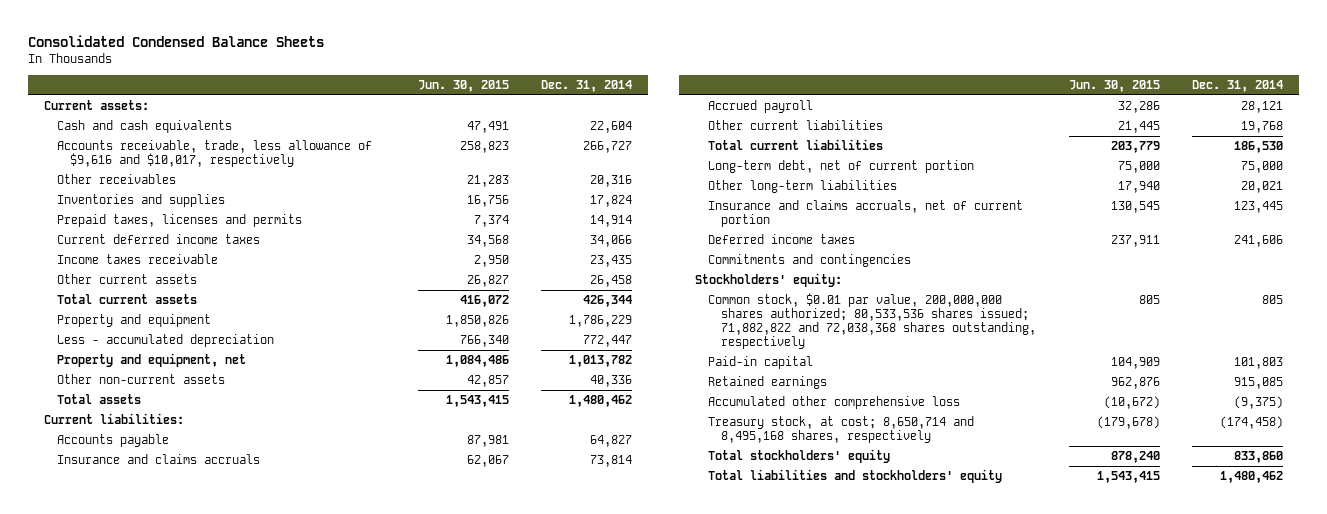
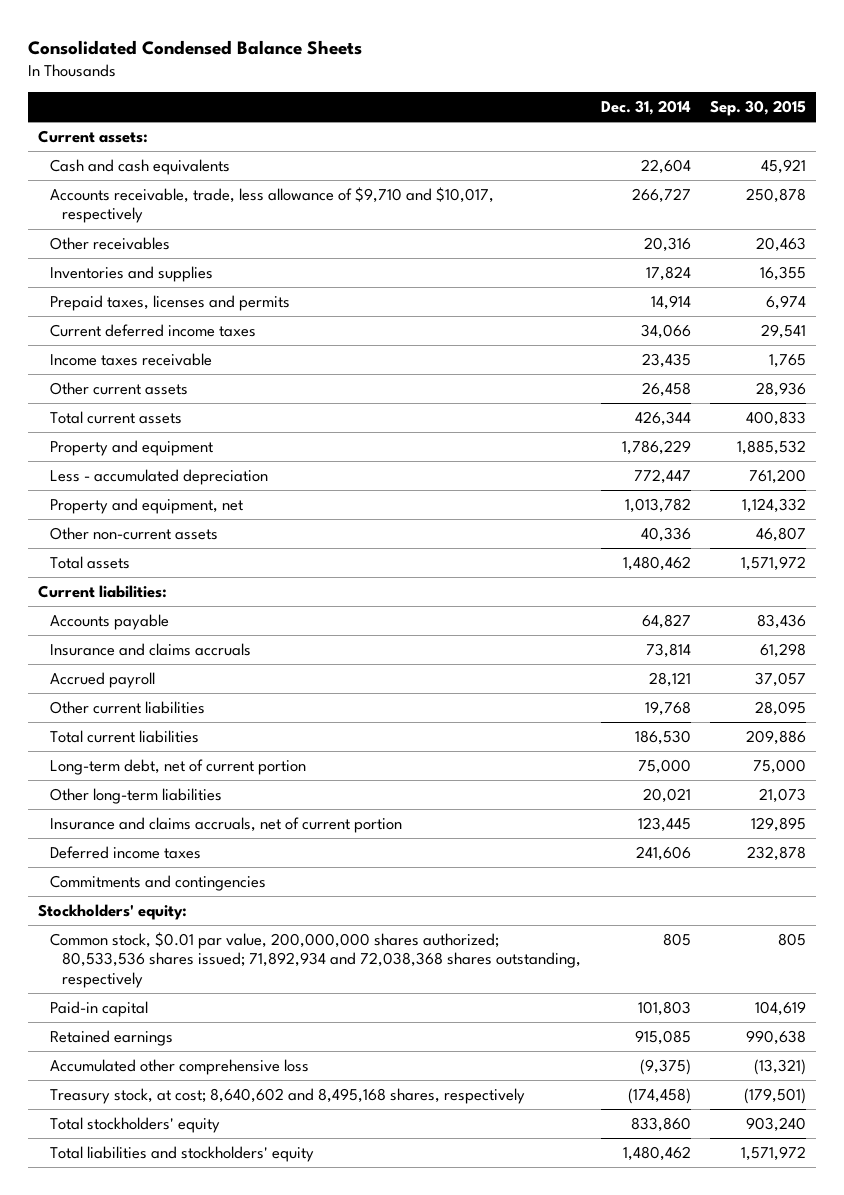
- | Jun. 30, 2015 | Dec. 31, 2014
+ | Dec. 31, 2014 | Sep. 30, 2015
- Accounts receivable, trade, less allowance of $9,616 and $10,017, respectively | 258,823 | 266,727
+ Accounts receivable, trade, less allowance of $9,710 and $10,017, respectively | 266,727 | 250,878
- Common stock, $0.01 par value, 200,000,000 shares authorized; 80,533,536 shares issued; 71,882,822 and 72,038,368 shares outstanding, respectively | 805 | 805
+ Common stock, $0.01 par value, 200,000,000 shares authorized; 80,533,536 shares issued; 71,892,934 and 72,038,368 shares outstanding, respectively | 805 | 805
- Treasury stock, at cost; 8,650,714 and 8,495,168 shares, respectively | (179,678) | (174,458)
+ Treasury stock, at cost; 8,640,602 and 8,495,168 shares, respectively | (174,458) | (179,501)

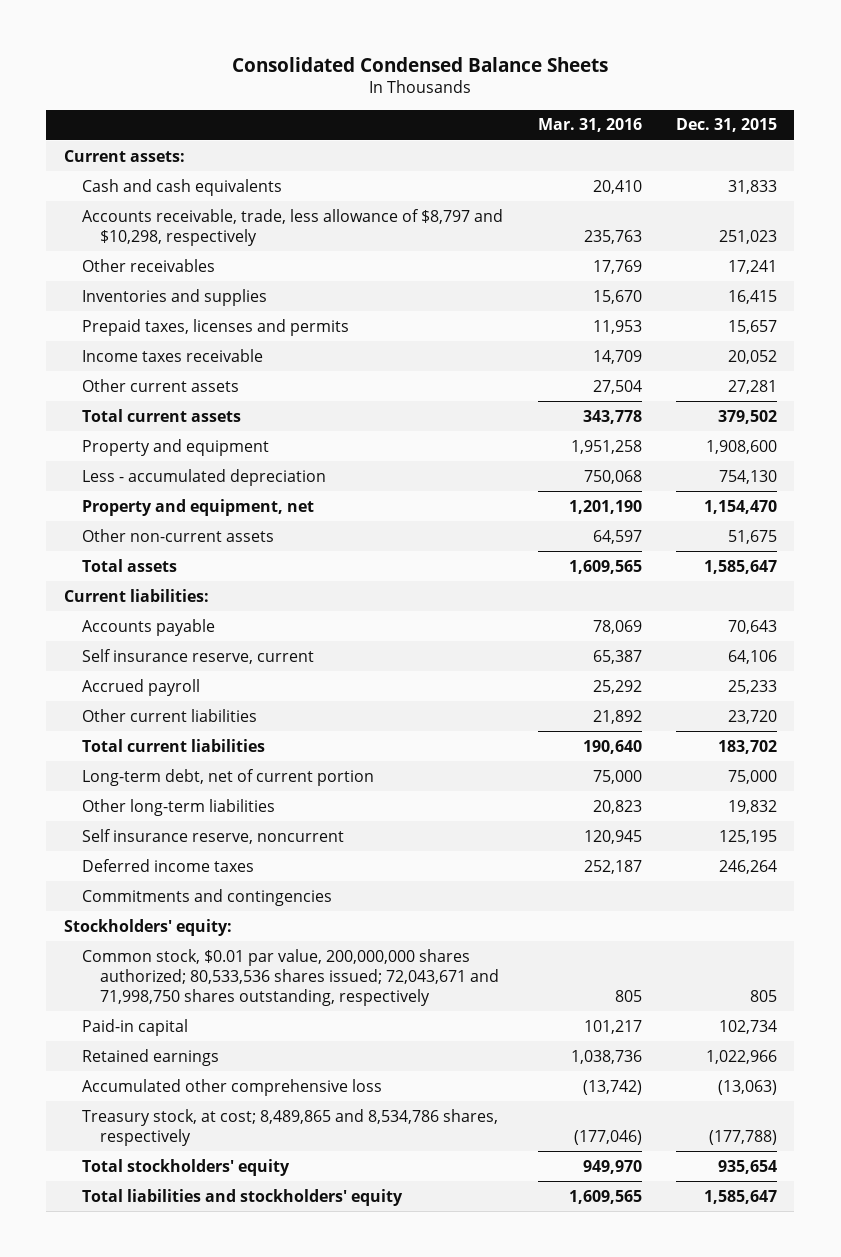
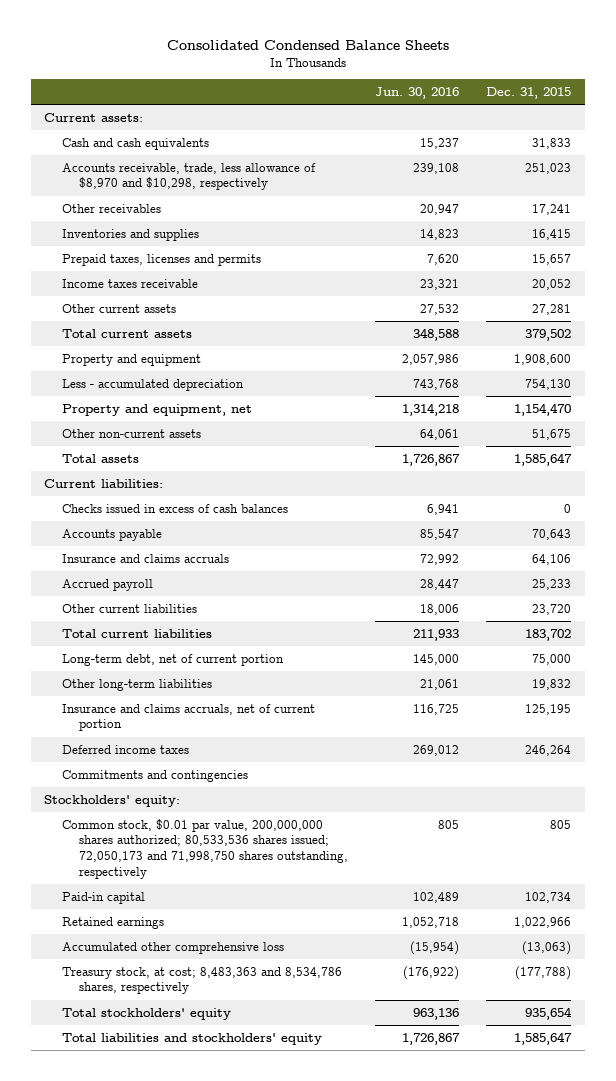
- | Mar. 31, 2016 | Dec. 31, 2015
+ | Jun. 30, 2016 | Dec. 31, 2015
- Accounts receivable, trade, less allowance of $8,797 and $10,298, respectively | 235,763 | 251,023
+ Accounts receivable, trade, less allowance of $8,970 and $10,298, respectively | 239,108 | 251,023
+ Checks issued in excess of cash balances | 6,941 | 0
- Self insurance reserve, current | 65,387 | 64,106
+ Insurance and claims accruals | 72,992 | 64,106
- Self insurance reserve, noncurrent | 120,945 | 125,195
+ Insurance and claims accruals, net of current portion | 116,725 | 125,195
- Common stock, $0.01 par value, 200,000,000 shares authorized; 80,533,536 shares issued; 72,043,671 and 71,998,750 shares outstanding, respectively | 805 | 805
+ Common stock, $0.01 par value, 200,000,000 shares authorized; 80,533,536 shares issued; 72,050,173 and 71,998,750 shares outstanding, respectively | 805 | 805
- Treasury stock, at cost; 8,489,865 and 8,534,786 shares, respectively | (177,046) | (177,788)
+ Treasury stock, at cost; 8,483,363 and 8,534,786 shares, respectively | (176,922) | (177,788)

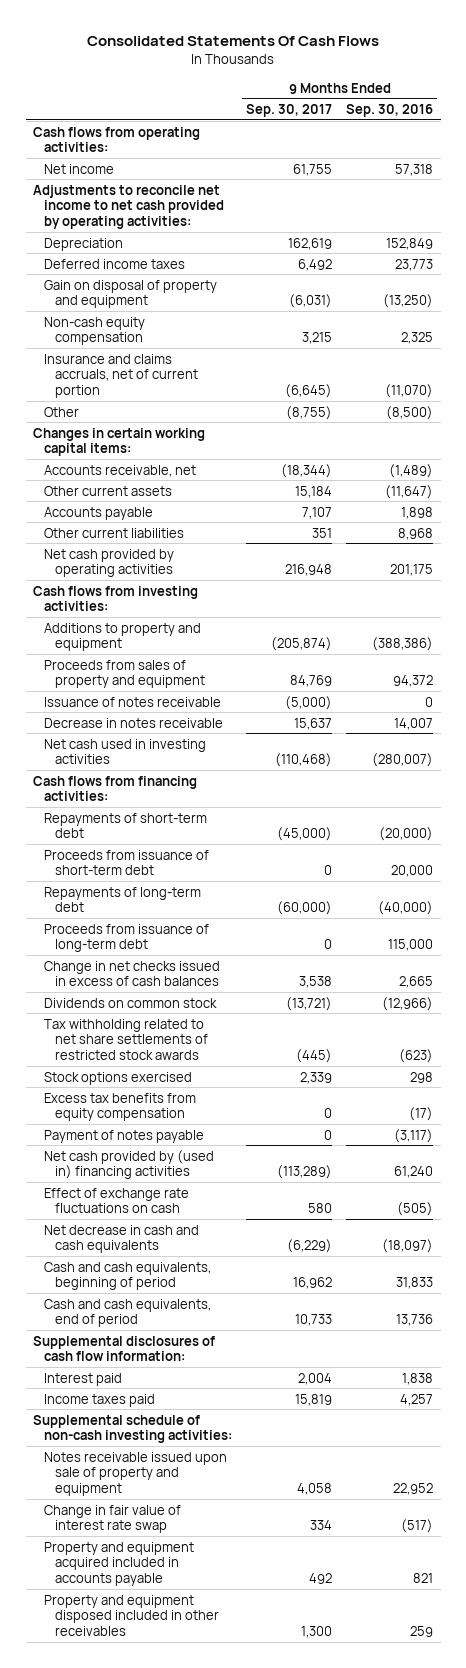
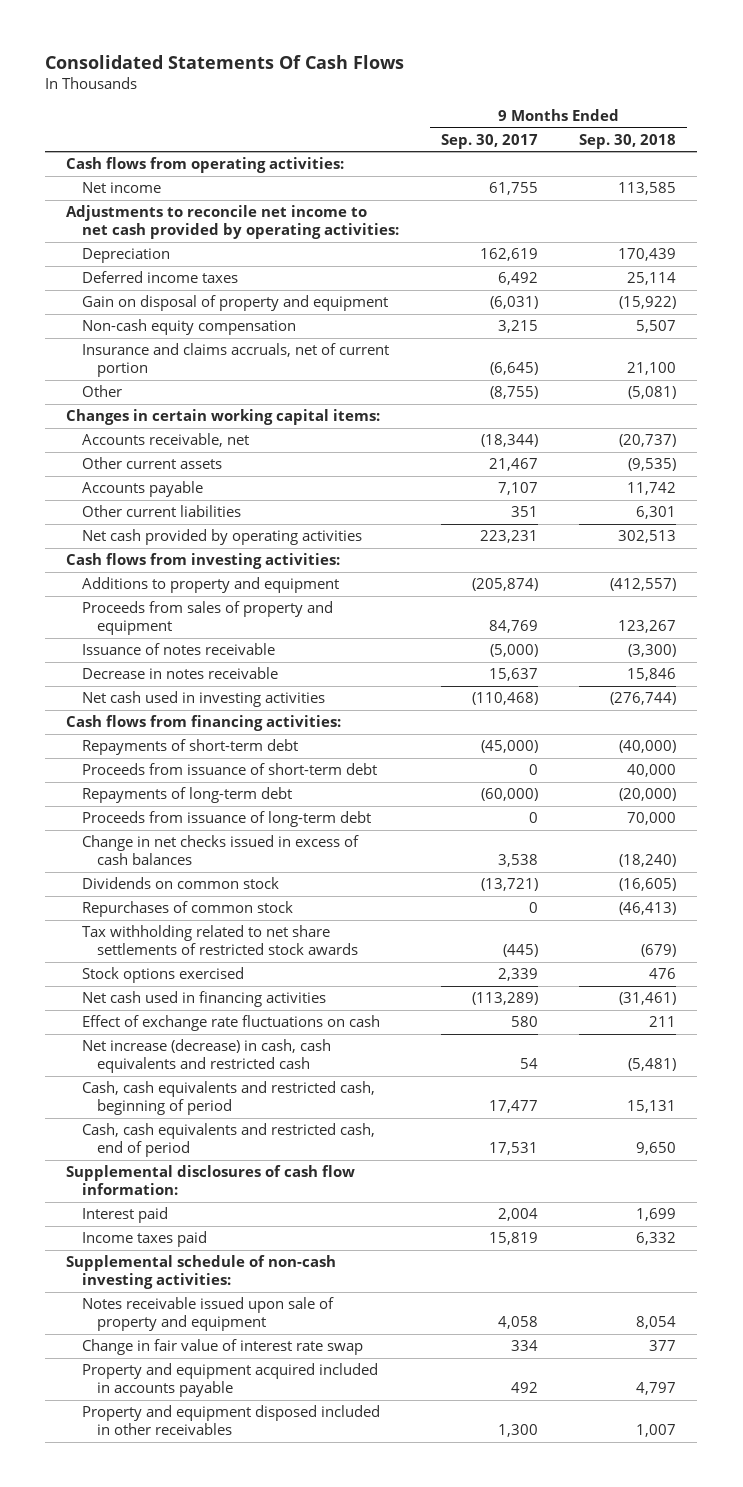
- | 9 Months Ended Sep. 30, 2017 | 9 Months Ended Sep. 30, 2016
+ | 9 Months Ended Sep. 30, 2017 | 9 Months Ended Sep. 30, 2018
- Other current assets | 15,184 | (11,647)
+ Other current assets | 21,467 | (9,535)
- Net cash provided by operating activities | 216,948 | 201,175
+ Net cash provided by operating activities | 223,231 | 302,513
+ Repurchases of common stock | 0 | (46,413)
- Excess tax benefits from equity compensation | 0 | (17)
- Payment of notes payable | 0 | (3,117)
- Net cash provided by (used in) financing activities | (113,289) | 61,240
+ Net cash used in financing activities | (113,289) | (31,461)
- Net decrease in cash and cash equivalents | (6,229) | (18,097)
- Cash and cash equivalents, beginning of period | 16,962 | 31,833
- Cash and cash equivalents, end of period | 10,733 | 13,736
+ Net increase (decrease) in cash, cash equivalents and restricted cash | 54 | (5,481)
+ Cash, cash equivalents and restricted cash, beginning of period | 17,477 | 15,131
+ Cash, cash equivalents and restricted cash, end of period | 17,531 | 9,650

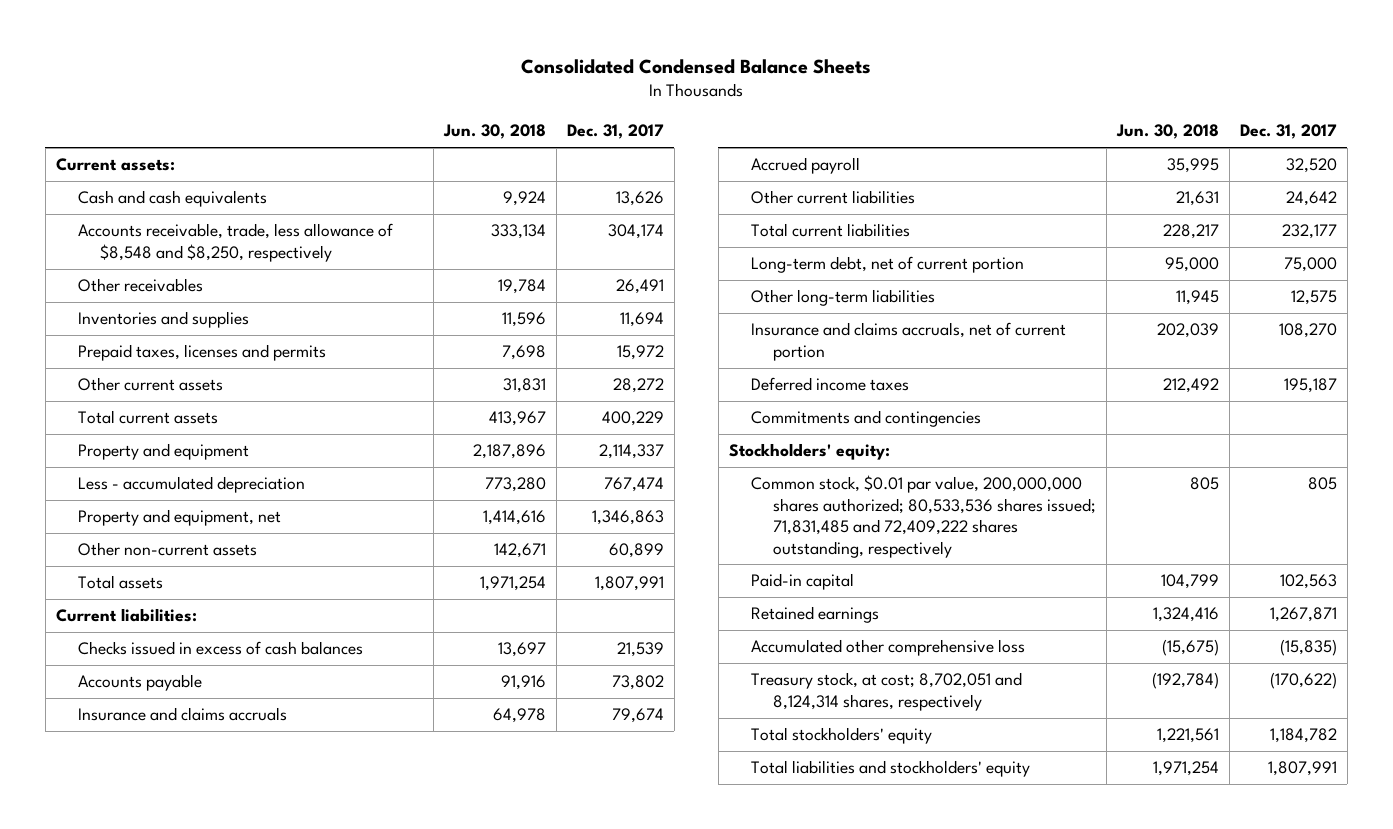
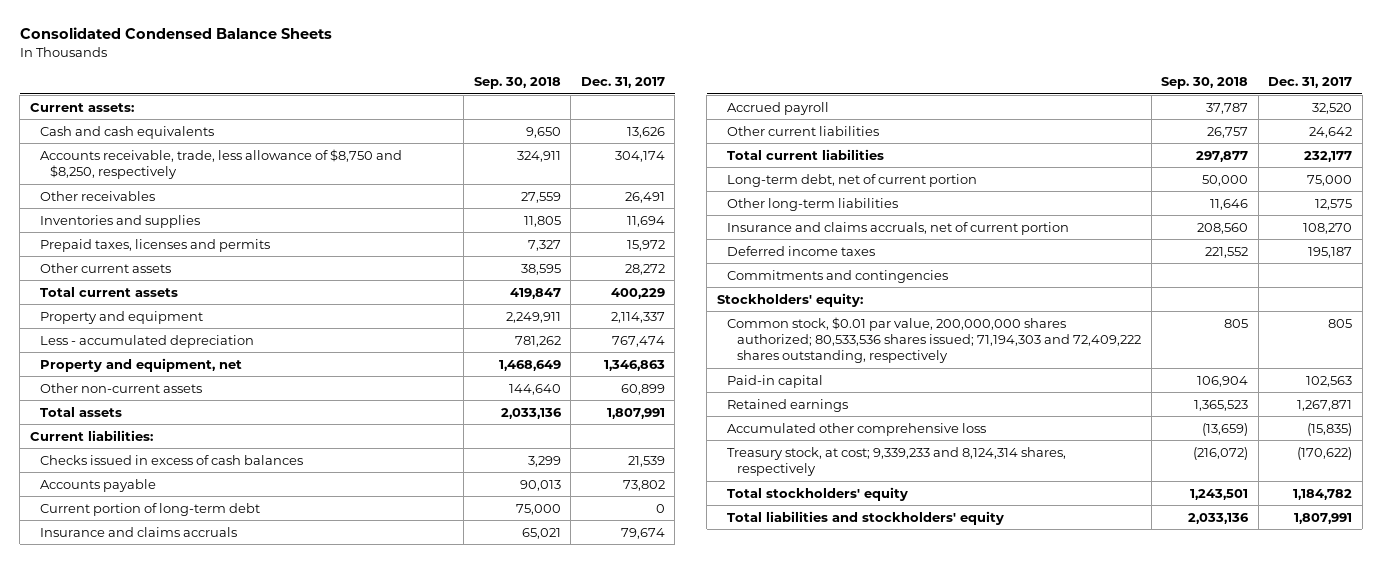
- | Jun. 30, 2018 | Dec. 31, 2017
+ | Sep. 30, 2018 | Dec. 31, 2017
- Accounts receivable, trade, less allowance of $8,548 and $8,250, respectively | 333,134 | 304,174
+ Accounts receivable, trade, less allowance of $8,750 and $8,250, respectively | 324,911 | 304,174
+ Current portion of long-term debt | 75,000 | 0
- Common stock, $0.01 par value, 200,000,000 shares authorized; 80,533,536 shares issued; 71,831,485 and 72,409,222 shares outstanding, respectively | 805 | 805
+ Common stock, $0.01 par value, 200,000,000 shares authorized; 80,533,536 shares issued; 71,194,303 and 72,409,222 shares outstanding, respectively | 805 | 805
- Treasury stock, at cost; 8,702,051 and 8,124,314 shares, respectively | (192,784) | (170,622)
+ Treasury stock, at cost; 9,339,233 and 8,124,314 shares, respectively | (216,072) | (170,622)

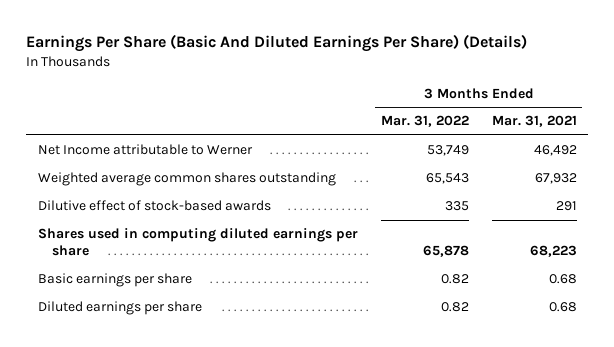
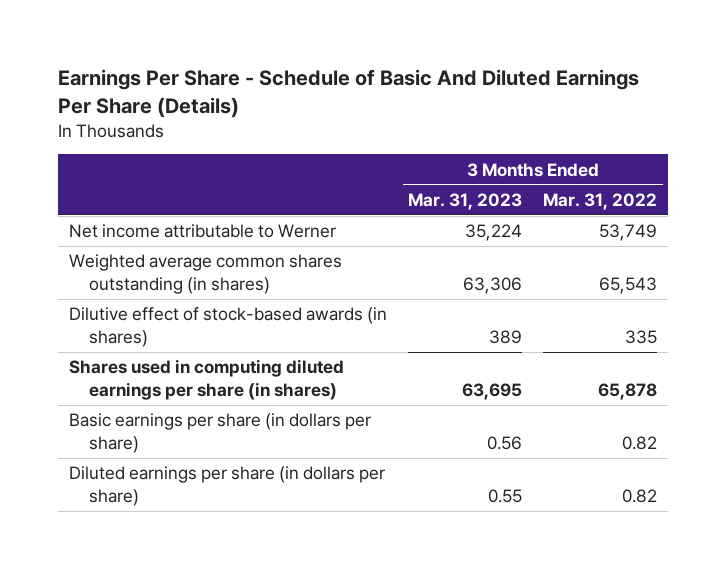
- Earnings Per Share (Basic And Diluted Earnings Per Share) (Details)
+ Earnings Per Share - Schedule of Basic And Diluted Earnings Per Share (Details)
- | 3 Months Ended Mar. 31, 2022 | 3 Months Ended Mar. 31, 2021
+ | 3 Months Ended Mar. 31, 2023 | 3 Months Ended Mar. 31, 2022
- Net Income attributable to Werner | 53,749 | 46,492
- Weighted average common shares outstanding | 65,543 | 67,932
- Dilutive effect of stock-based awards | 335 | 291
- Shares used in computing diluted earnings per share | 65,878 | 68,223
- Basic earnings per share | 0.82 | 0.68
- Diluted earnings per share | 0.82 | 0.68
+ Net income attributable to Werner | 35,224 | 53,749
+ Weighted average common shares outstanding (in shares) | 63,306 | 65,543
+ Dilutive effect of stock-based awards (in shares) | 389 | 335
+ Shares used in computing diluted earnings per share (in shares) | 63,695 | 65,878
+ Basic earnings per share (in dollars per share) | 0.56 | 0.82
+ Diluted earnings per share (in dollars per share) | 0.55 | 0.82

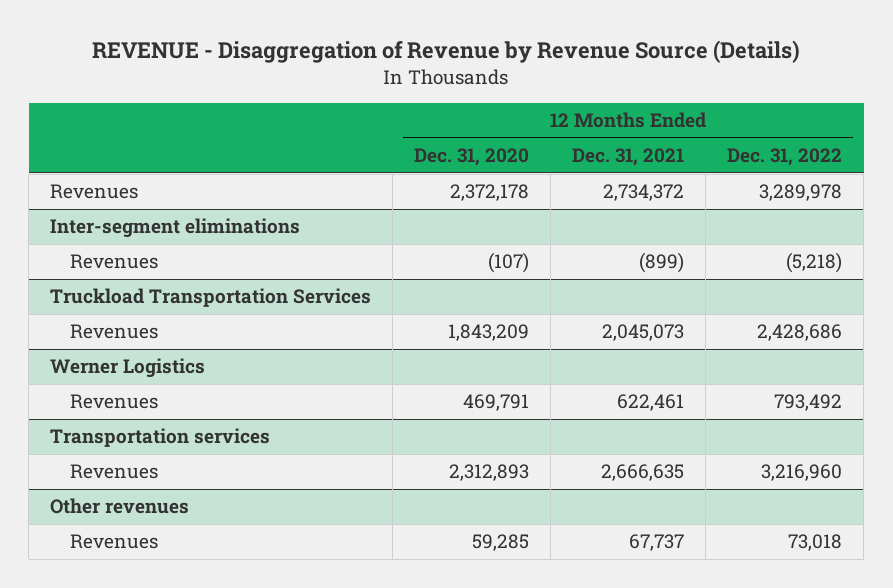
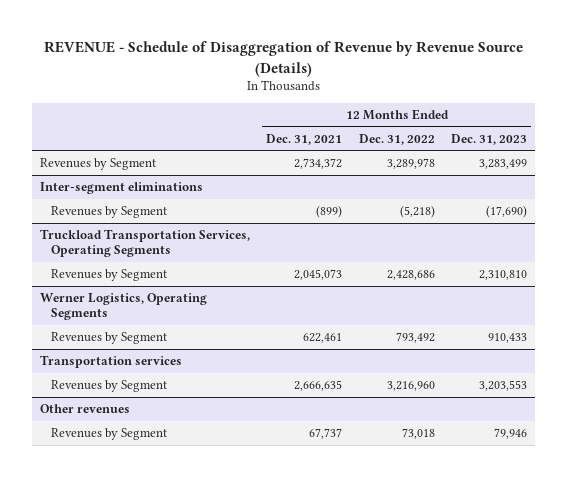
- REVENUE - Disaggregation of Revenue by Revenue Source (Details)
+ REVENUE - Schedule of Disaggregation of Revenue by Revenue Source (Details)
- | 12 Months Ended Dec. 31, 2020 | 12 Months Ended Dec. 31, 2021 | 12 Months Ended Dec. 31, 2022
+ | 12 Months Ended Dec. 31, 2021 | 12 Months Ended Dec. 31, 2022 | 12 Months Ended Dec. 31, 2023
- Revenues | 2,372,178 | 2,734,372 | 3,289,978
+ Revenues by Segment | 2,734,372 | 3,289,978 | 3,283,499
@ Inter-segment eliminations
- Revenues | (107) | (899) | (5,218)
- Truckload Transportation Services
- Revenues | 1,843,209 | 2,045,073 | 2,428,686
- Werner Logistics
- Revenues | 469,791 | 622,461 | 793,492
@ Inter-segment eliminations
+ Revenues by Segment | (899) | (5,218) | (17,690)
+ Truckload Transportation Services, Operating Segments
+ Revenues by Segment | 2,045,073 | 2,428,686 | 2,310,810
+ Werner Logistics, Operating Segments
+ Revenues by Segment | 622,461 | 793,492 | 910,433
@ Transportation services
- Revenues | 2,312,893 | 2,666,635 | 3,216,960
+ Revenues by Segment | 2,666,635 | 3,216,960 | 3,203,553
@ Other revenues
- Revenues | 59,285 | 67,737 | 73,018
+ Revenues by Segment | 67,737 | 73,018 | 79,946

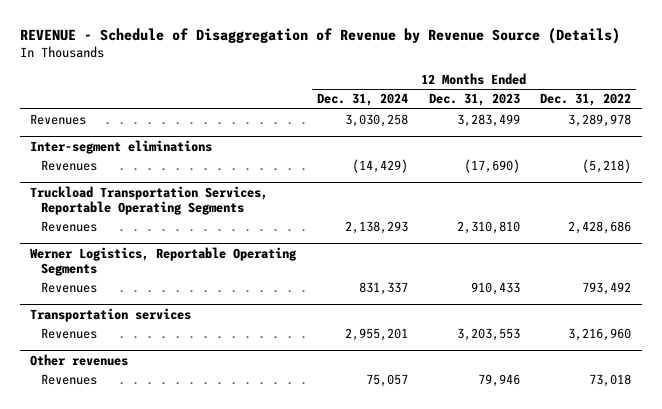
- | 12 Months Ended Dec. 31, 2021 | 12 Months Ended Dec. 31, 2022 | 12 Months Ended Dec. 31, 2023
+ | 12 Months Ended Dec. 31, 2024 | 12 Months Ended Dec. 31, 2023 | 12 Months Ended Dec. 31, 2022
- Revenues by Segment | 2,734,372 | 3,289,978 | 3,283,499
+ Revenues | 3,030,258 | 3,283,499 | 3,289,978
@ Inter-segment eliminations
- Revenues by Segment | (899) | (5,218) | (17,690)
- Truckload Transportation Services, Operating Segments
- Revenues by Segment | 2,045,073 | 2,428,686 | 2,310,810
- Werner Logistics, Operating Segments
- Revenues by Segment | 622,461 | 793,492 | 910,433
@ Inter-segment eliminations
+ Revenues | (14,429) | (17,690) | (5,218)
+ Truckload Transportation Services, Reportable Operating Segments
+ Revenues | 2,138,293 | 2,310,810 | 2,428,686
+ Werner Logistics, Reportable Operating Segments
+ Revenues | 831,337 | 910,433 | 793,492
@ Transportation services
- Revenues by Segment | 2,666,635 | 3,216,960 | 3,203,553
+ Revenues | 2,955,201 | 3,203,553 | 3,216,960
@ Other revenues
- Revenues by Segment | 67,737 | 73,018 | 79,946
+ Revenues | 75,057 | 79,946 | 73,018

